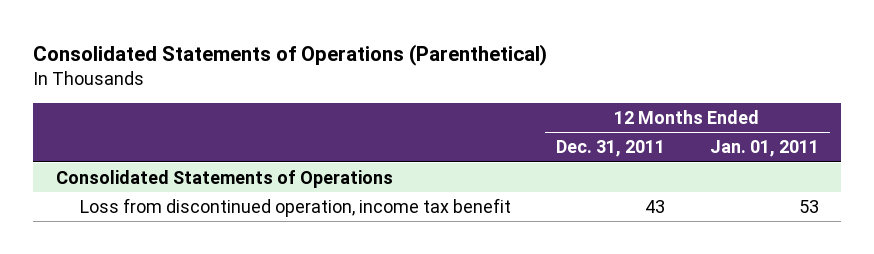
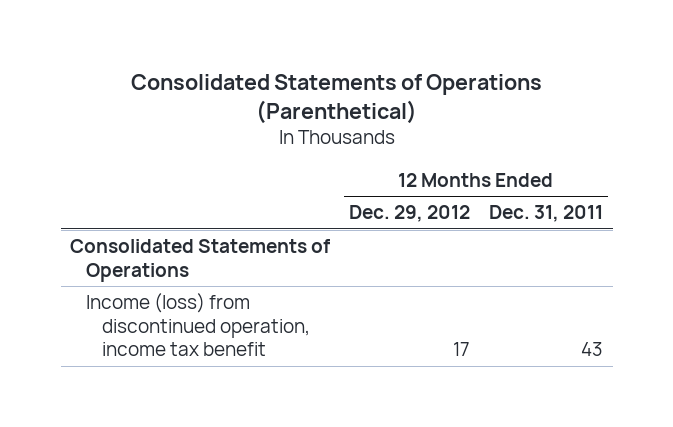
- | 12 Months Ended Dec. 31, 2011 | 12 Months Ended Jan. 01, 2011
+ | 12 Months Ended Dec. 29, 2012 | 12 Months Ended Dec. 31, 2011
- Loss from discontinued operation, income tax benefit | 43 | 53
+ Income (loss) from discontinued operation, income tax benefit | 17 | 43

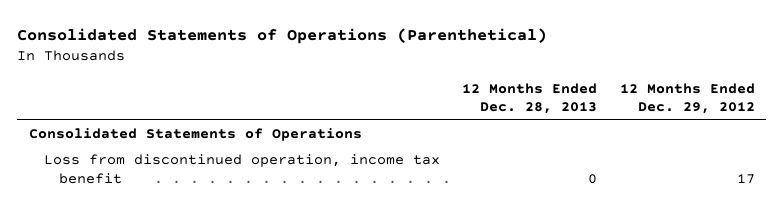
- | 12 Months Ended Dec. 29, 2012 | 12 Months Ended Dec. 31, 2011
+ | 12 Months Ended Dec. 28, 2013 | 12 Months Ended Dec. 29, 2012
- Income (loss) from discontinued operation, income tax benefit | 17 | 43
+ Loss from discontinued operation, income tax benefit | 0 | 17

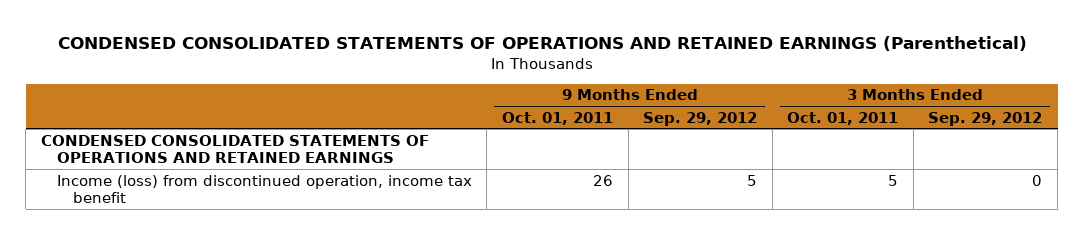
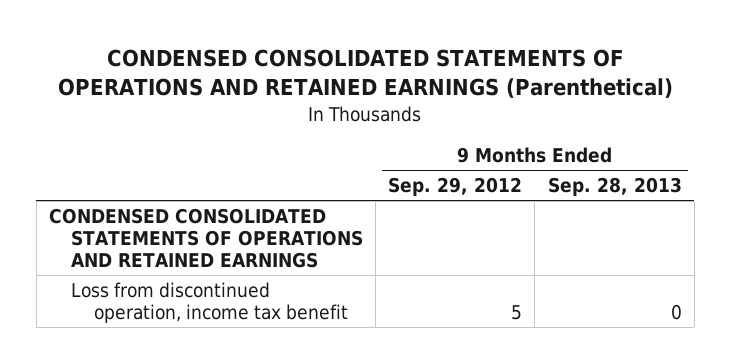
- | 9 Months Ended Oct. 01, 2011 | 9 Months Ended Sep. 29, 2012 | 3 Months Ended Oct. 01, 2011 | 3 Months Ended Sep. 29, 2012
+ | 9 Months Ended Sep. 29, 2012 | 9 Months Ended Sep. 28, 2013
- Income (loss) from discontinued operation, income tax benefit | 26 | 5 | 5 | 0
+ Loss from discontinued operation, income tax benefit | 5 | 0

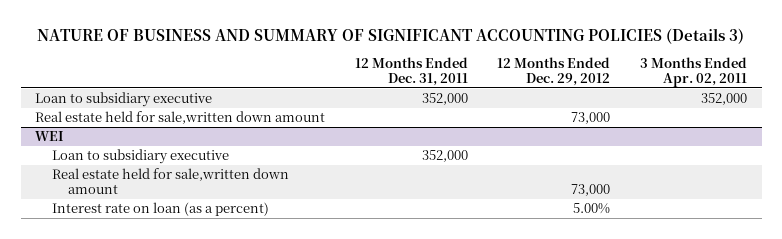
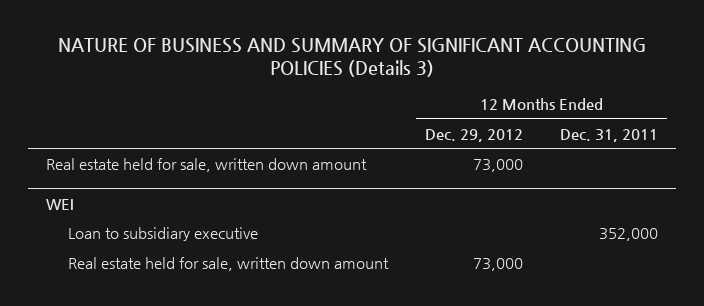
- | 12 Months Ended Dec. 31, 2011 | 12 Months Ended Dec. 29, 2012 | 3 Months Ended Apr. 02, 2011
+ | 12 Months Ended Dec. 29, 2012 | 12 Months Ended Dec. 31, 2011
- Loan to subsidiary executive | 352,000 | | 352,000
- Real estate held for sale,written down amount | | 73,000 |
+ Real estate held for sale, written down amount | 73,000 |
@ WEI
- Real estate held for sale,written down amount | | 73,000 |
- Interest rate on loan (as a percent) | | 5.00% |
+ Real estate held for sale, written down amount | 73,000 |

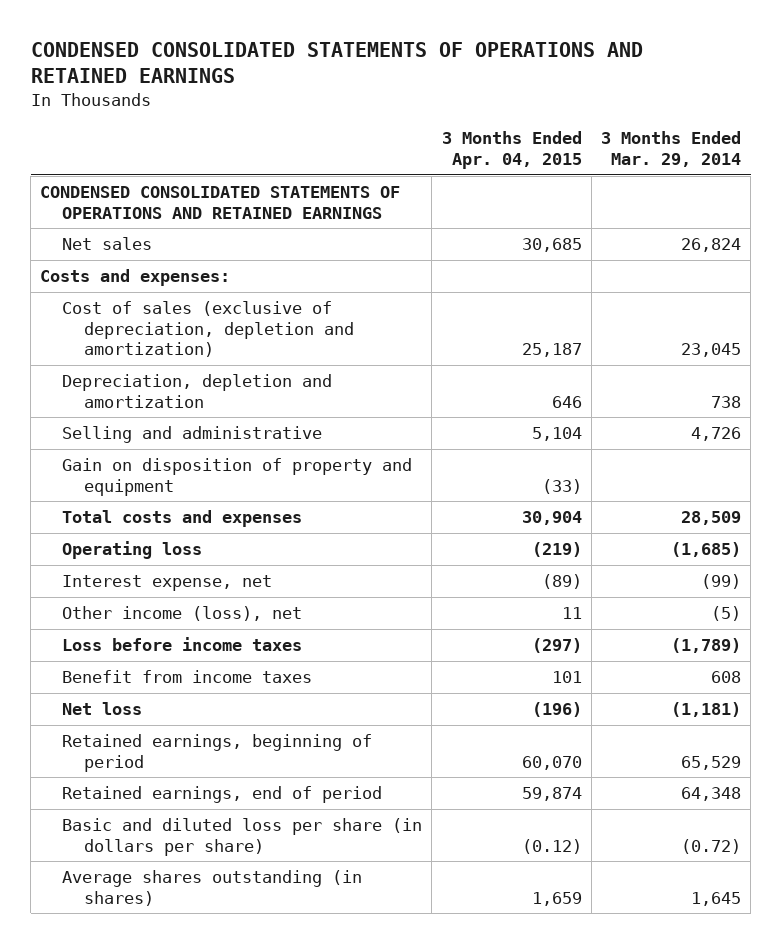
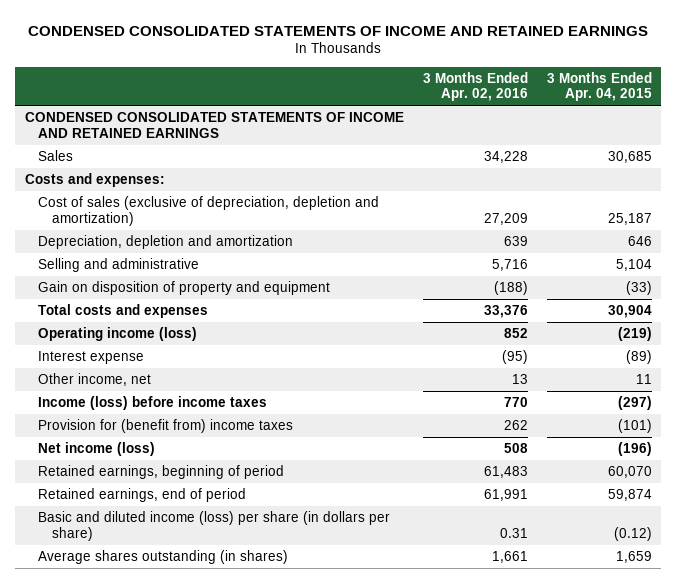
- CONDENSED CONSOLIDATED STATEMENTS OF OPERATIONS AND RETAINED EARNINGS
+ CONDENSED CONSOLIDATED STATEMENTS OF INCOME AND RETAINED EARNINGS
- | 3 Months Ended Apr. 04, 2015 | 3 Months Ended Mar. 29, 2014
+ | 3 Months Ended Apr. 02, 2016 | 3 Months Ended Apr. 04, 2015
- CONDENSED CONSOLIDATED STATEMENTS OF OPERATIONS AND RETAINED EARNINGS
- Net sales | 30,685 | 26,824
+ CONDENSED CONSOLIDATED STATEMENTS OF INCOME AND RETAINED EARNINGS
+ Sales | 34,228 | 30,685
- Operating loss | (219) | (1,685)
- Interest expense, net | (89) | (99)
- Other income (loss), net | 11 | (5)
- Loss before income taxes | (297) | (1,789)
- Benefit from income taxes | 101 | 608
- Net loss | (196) | (1,181)
+ Operating income (loss) | 852 | (219)
+ Interest expense | (95) | (89)
+ Other income, net | 13 | 11
+ Income (loss) before income taxes | 770 | (297)
+ Provision for (benefit from) income taxes | 262 | (101)
+ Net income (loss) | 508 | (196)
- Basic and diluted loss per share (in dollars per share) | (0.12) | (0.72)
+ Basic and diluted income (loss) per share (in dollars per share) | 0.31 | (0.12)

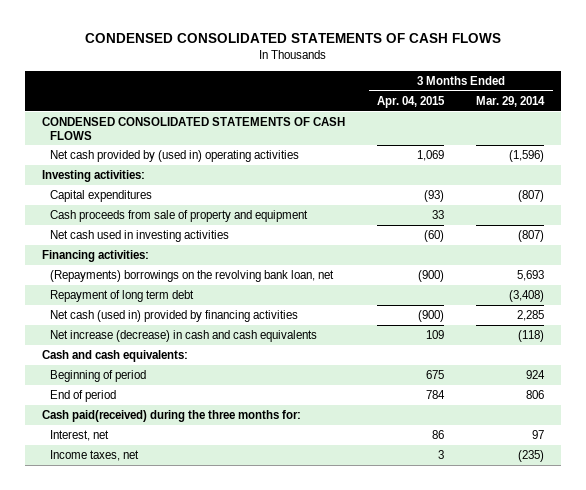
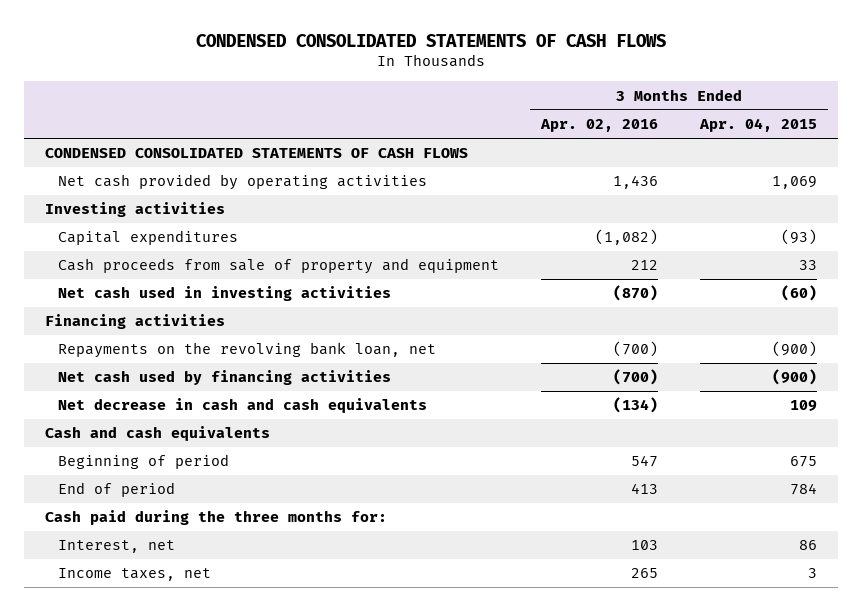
- | 3 Months Ended Apr. 04, 2015 | 3 Months Ended Mar. 29, 2014
+ | 3 Months Ended Apr. 02, 2016 | 3 Months Ended Apr. 04, 2015
- Net cash provided by (used in) operating activities | 1,069 | (1,596)
- Investing activities:
+ Net cash provided by operating activities | 1,436 | 1,069
+ Investing activities
- Financing activities:
- (Repayments) borrowings on the revolving bank loan, net | (900) | 5,693
- Repayment of long term debt | | (3,408)
- Net cash (used in) provided by financing activities | (900) | 2,285
- Net increase (decrease) in cash and cash equivalents | 109 | (118)
- Cash and cash equivalents:
+ Financing activities
+ Repayments on the revolving bank loan, net | (700) | (900)
+ Net cash used by financing activities | (700) | (900)
+ Net decrease in cash and cash equivalents | (134) | 109
+ Cash and cash equivalents
- Cash paid(received) during the three months for:
+ Cash paid during the three months for:

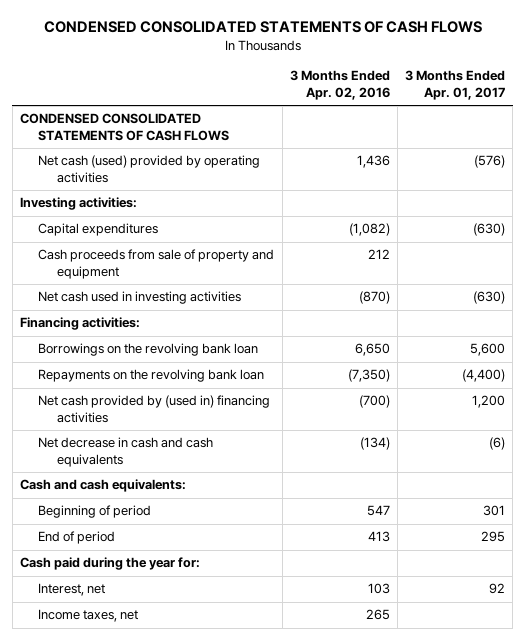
- | 3 Months Ended Apr. 02, 2016 | 3 Months Ended Apr. 04, 2015
+ | 3 Months Ended Apr. 02, 2016 | 3 Months Ended Apr. 01, 2017
- Net cash provided by operating activities | 1,436 | 1,069
- Investing activities
+ Net cash (used) provided by operating activities | 1,436 | (576)
+ Investing activities:
- Financing activities
- Repayments on the revolving bank loan, net | (700) | (900)
- Net cash used by financing activities | (700) | (900)
+ Financing activities:
+ Borrowings on the revolving bank loan | 6,650 | 5,600
+ Repayments on the revolving bank loan | (7,350) | (4,400)
+ Net cash provided by (used in) financing activities | (700) | 1,200
- Cash and cash equivalents
+ Cash and cash equivalents:
- Cash paid during the three months for:
+ Cash paid during the year for:

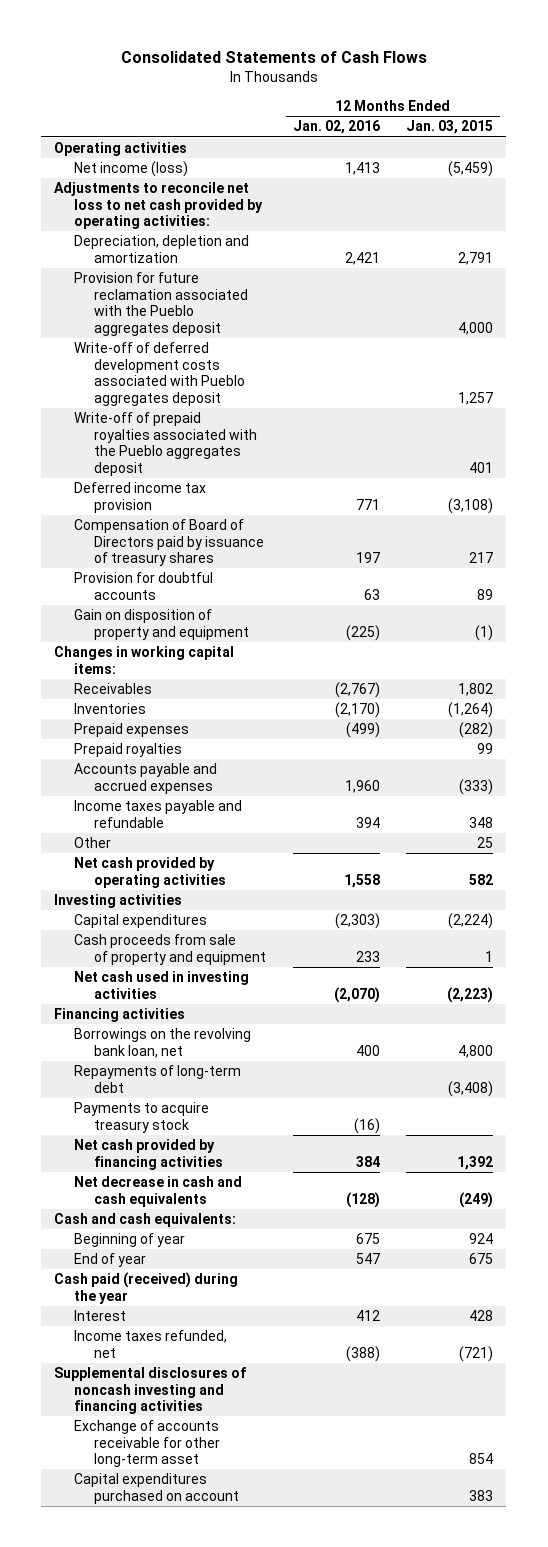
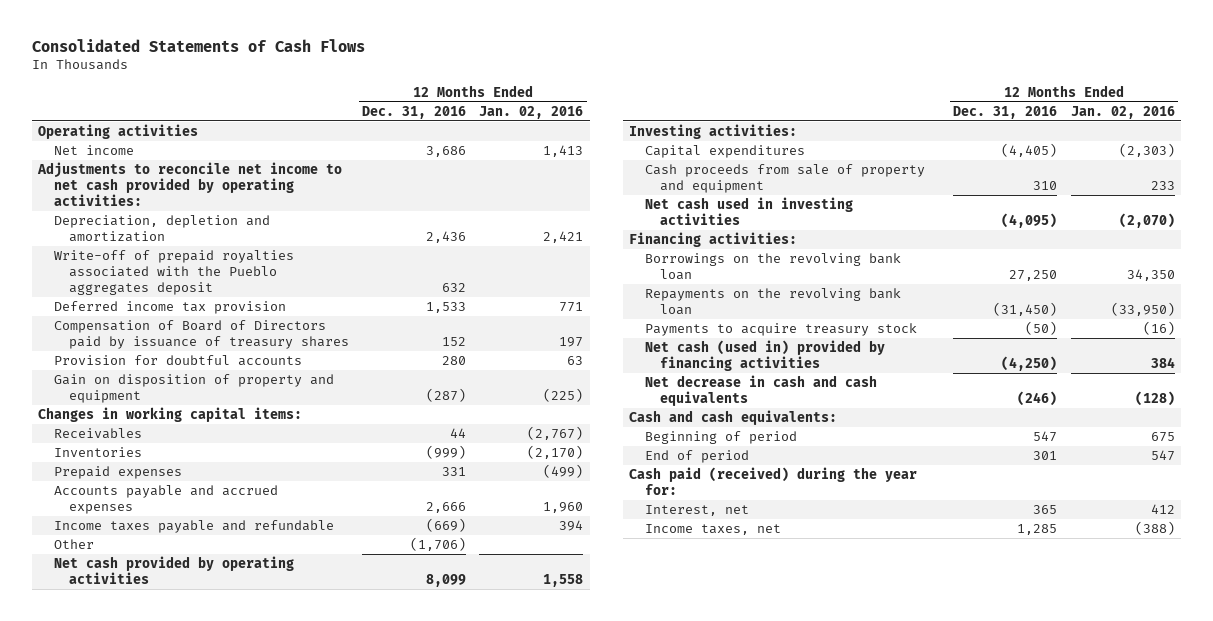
- | 12 Months Ended Jan. 02, 2016 | 12 Months Ended Jan. 03, 2015
+ | 12 Months Ended Dec. 31, 2016 | 12 Months Ended Jan. 02, 2016
- Net income (loss) | 1,413 | (5,459)
- Adjustments to reconcile net loss to net cash provided by operating activities:
+ Net income | 3,686 | 1,413
+ Adjustments to reconcile net income to net cash provided by operating activities:
- Provision for future reclamation associated with the Pueblo aggregates deposit | | 4,000
- Write-off of deferred development costs associated with Pueblo aggregates deposit | | 1,257
- Prepaid royalties | | 99
- Investing activities
+ Investing activities:
- Financing activities
- Borrowings on the revolving bank loan, net | 400 | 4,800
- Repayments of long-term debt | | (3,408)
+ Financing activities:
+ Borrowings on the revolving bank loan | 27,250 | 34,350
+ Repayments on the revolving bank loan | (31,450) | (33,950)
- Net cash provided by financing activities | 384 | 1,392
+ Net cash (used in) provided by financing activities | (4,250) | 384
- Beginning of year | 675 | 924
- End of year | 547 | 675
- Cash paid (received) during the year
- Interest | 412 | 428
- Income taxes refunded, net | (388) | (721)
- Supplemental disclosures of noncash investing and financing activities
- Exchange of accounts receivable for other long-term asset | | 854
- Capital expenditures purchased on account | | 383
+ Beginning of period | 547 | 675
+ End of period | 301 | 547
+ Cash paid (received) during the year for:
+ Interest, net | 365 | 412
+ Income taxes, net | 1,285 | (388)

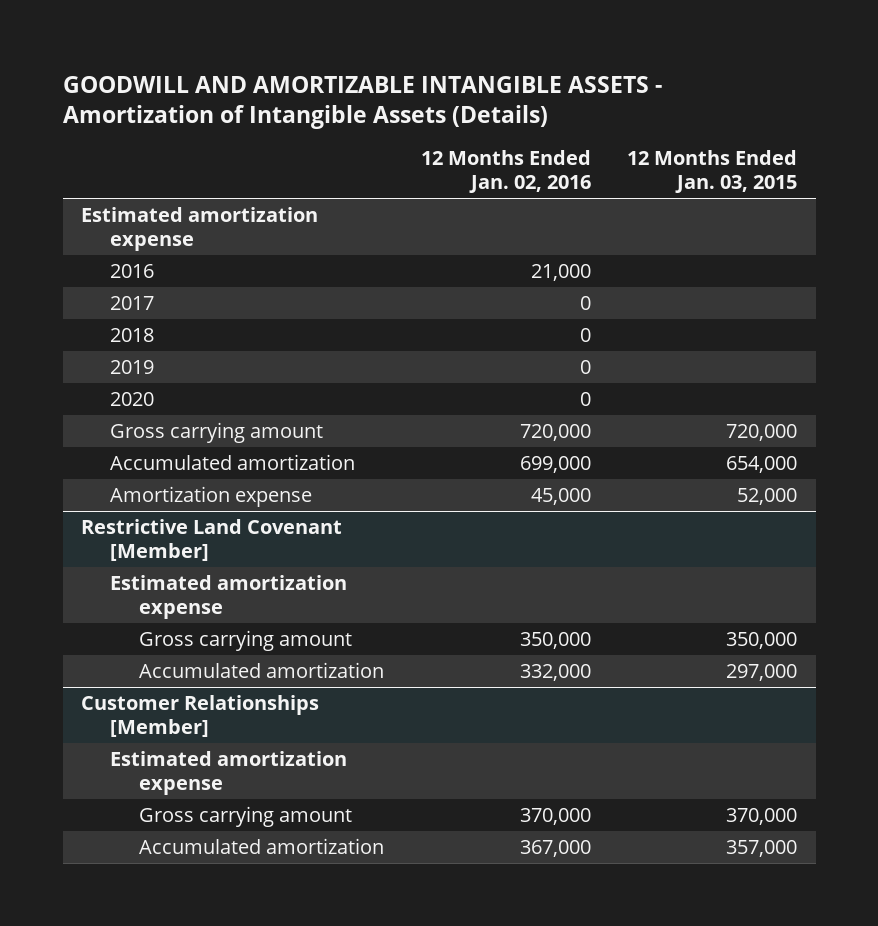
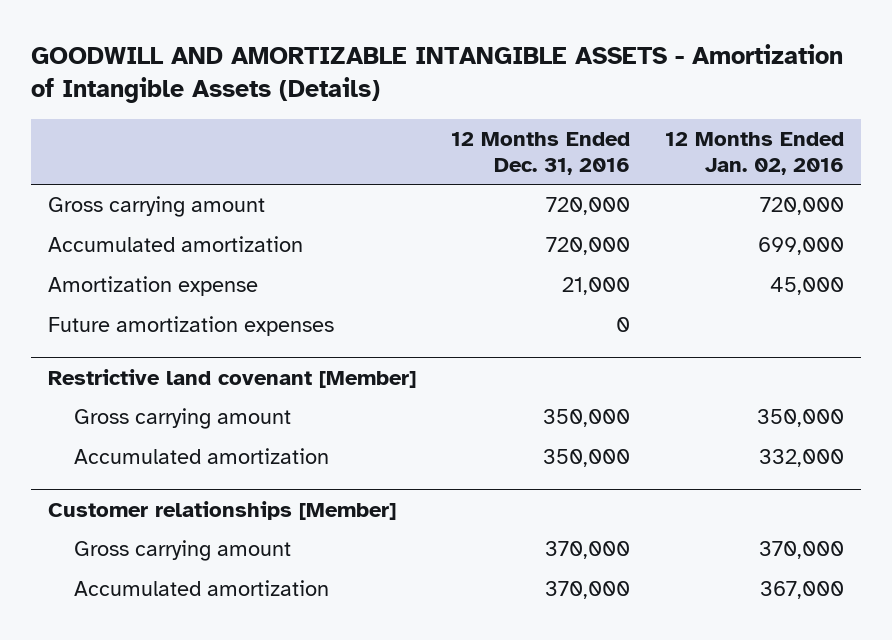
- | 12 Months Ended Jan. 02, 2016 | 12 Months Ended Jan. 03, 2015
+ | 12 Months Ended Dec. 31, 2016 | 12 Months Ended Jan. 02, 2016
- Estimated amortization expense
- 2016 | 21,000 |
- 2017 | 0 |
- 2018 | 0 |
- 2019 | 0 |
- 2020 | 0 |
- Restrictive Land Covenant [Member]
- Estimated amortization expense
+ Future amortization expenses | 0 |
+ Restrictive land covenant [Member]
- Customer Relationships [Member]
- Estimated amortization expense
+ Customer relationships [Member]

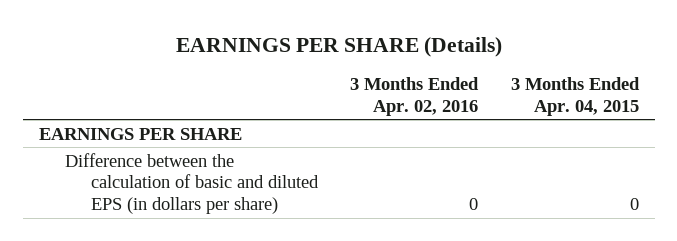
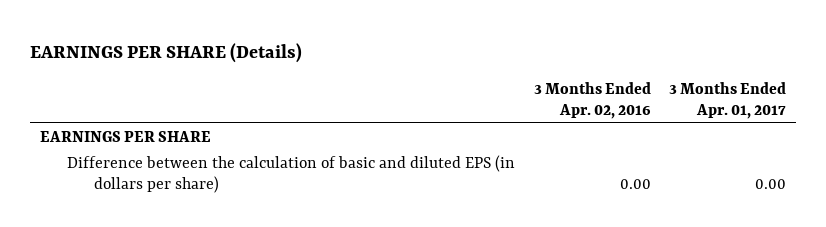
- | 3 Months Ended Apr. 02, 2016 | 3 Months Ended Apr. 04, 2015
+ | 3 Months Ended Apr. 02, 2016 | 3 Months Ended Apr. 01, 2017
- Difference between the calculation of basic and diluted EPS (in dollars per share) | 0 | 0
+ Difference between the calculation of basic and diluted EPS (in dollars per share) | 0.00 | 0.00

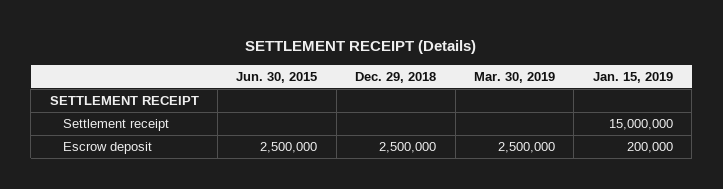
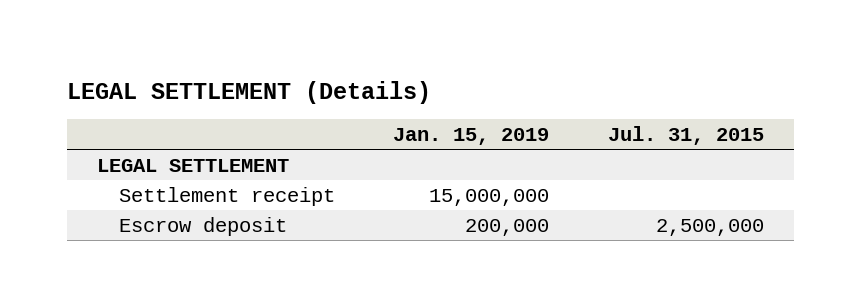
- SETTLEMENT RECEIPT (Details)
+ LEGAL SETTLEMENT (Details)
- | Jun. 30, 2015 | Dec. 29, 2018 | Mar. 30, 2019 | Jan. 15, 2019
+ | Jan. 15, 2019 | Jul. 31, 2015
- SETTLEMENT RECEIPT
+ LEGAL SETTLEMENT

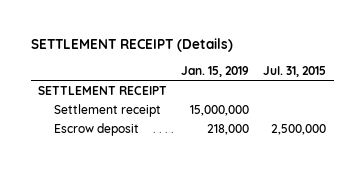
- LEGAL SETTLEMENT (Details)
+ SETTLEMENT RECEIPT (Details)
- LEGAL SETTLEMENT
+ SETTLEMENT RECEIPT
- Escrow deposit | 200,000 | 2,500,000
+ Escrow deposit | 218,000 | 2,500,000

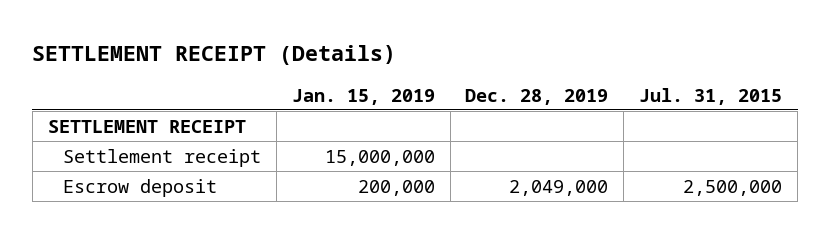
- | Jan. 15, 2019 | Jul. 31, 2015
+ | Jan. 15, 2019 | Dec. 28, 2019 | Jul. 31, 2015
- Escrow deposit | 218,000 | 2,500,000
+ Escrow deposit | 200,000 | 2,049,000 | 2,500,000

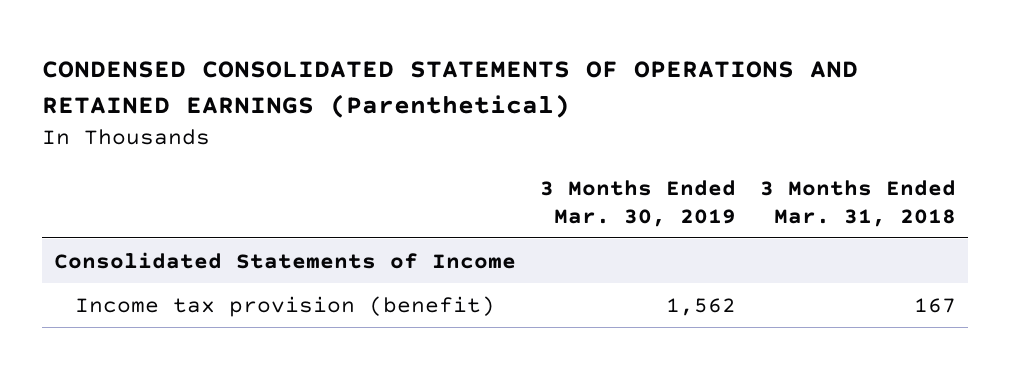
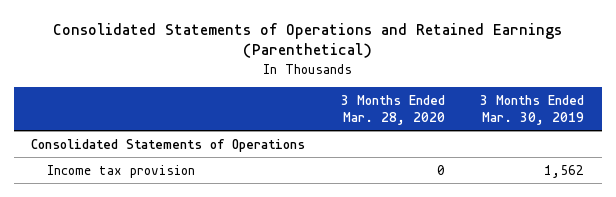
- CONDENSED CONSOLIDATED STATEMENTS OF OPERATIONS AND RETAINED EARNINGS (Parenthetical)
+ Consolidated Statements of Operations and Retained Earnings (Parenthetical)
- | 3 Months Ended Mar. 30, 2019 | 3 Months Ended Mar. 31, 2018
+ | 3 Months Ended Mar. 28, 2020 | 3 Months Ended Mar. 30, 2019
- Consolidated Statements of Income
- Income tax provision (benefit) | 1,562 | 167
+ Consolidated Statements of Operations
+ Income tax provision | 0 | 1,562

